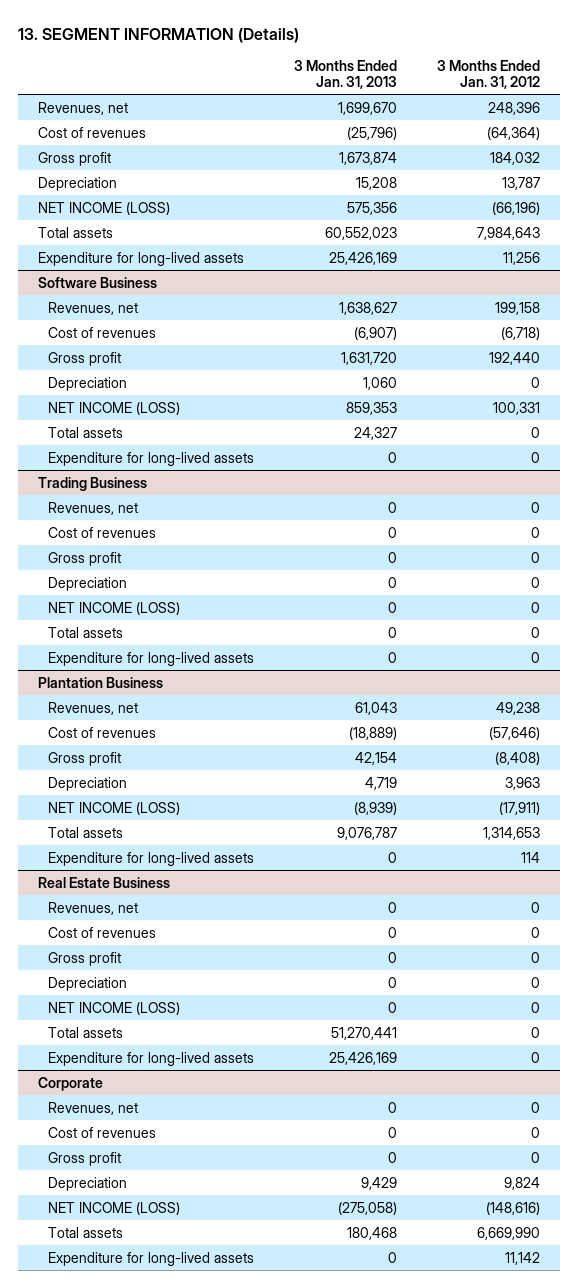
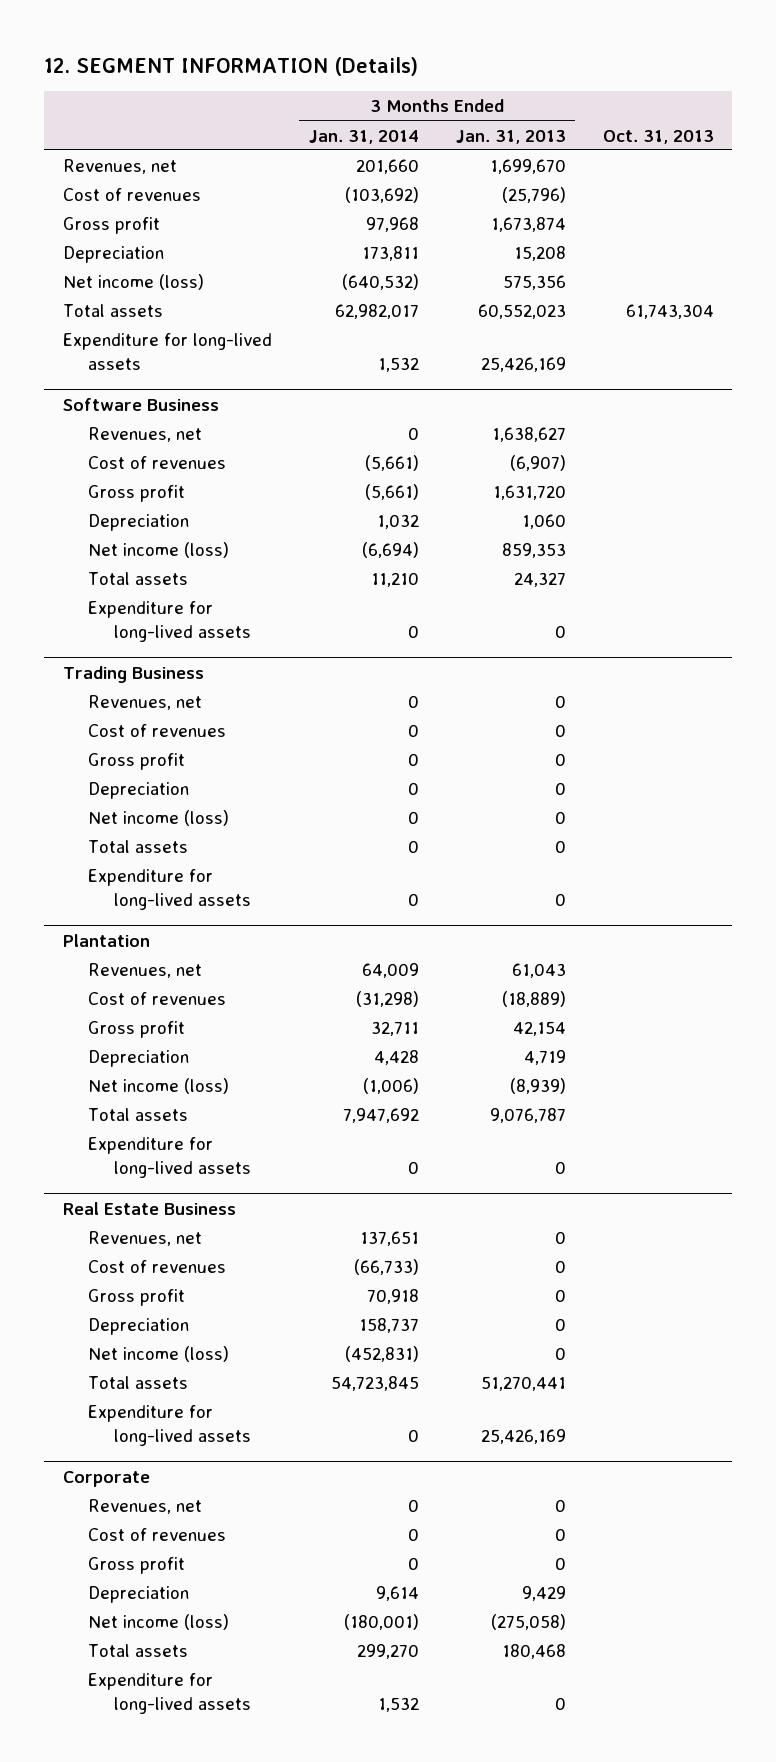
- 13. SEGMENT INFORMATION (Details)
+ 12. SEGMENT INFORMATION (Details)
- | 3 Months Ended Jan. 31, 2013 | 3 Months Ended Jan. 31, 2012
+ | 3 Months Ended Jan. 31, 2014 | 3 Months Ended Jan. 31, 2013 | Oct. 31, 2013
- NET INCOME (LOSS) | 575,356 | (66,196)
+ Net income (loss) | (640,532) | 575,356 |
@ Software Business
- NET INCOME (LOSS) | 859,353 | 100,331
+ Net income (loss) | (6,694) | 859,353 |
@ Trading Business
- NET INCOME (LOSS) | 0 | 0
+ Net income (loss) | 0 | 0 |
- Plantation Business
+ Plantation
- NET INCOME (LOSS) | (8,939) | (17,911)
+ Net income (loss) | (1,006) | (8,939) |
@ Real Estate Business
- NET INCOME (LOSS) | 0 | 0
+ Net income (loss) | (452,831) | 0 |
@ Corporate
- NET INCOME (LOSS) | (275,058) | (148,616)
+ Net income (loss) | (180,001) | (275,058) |

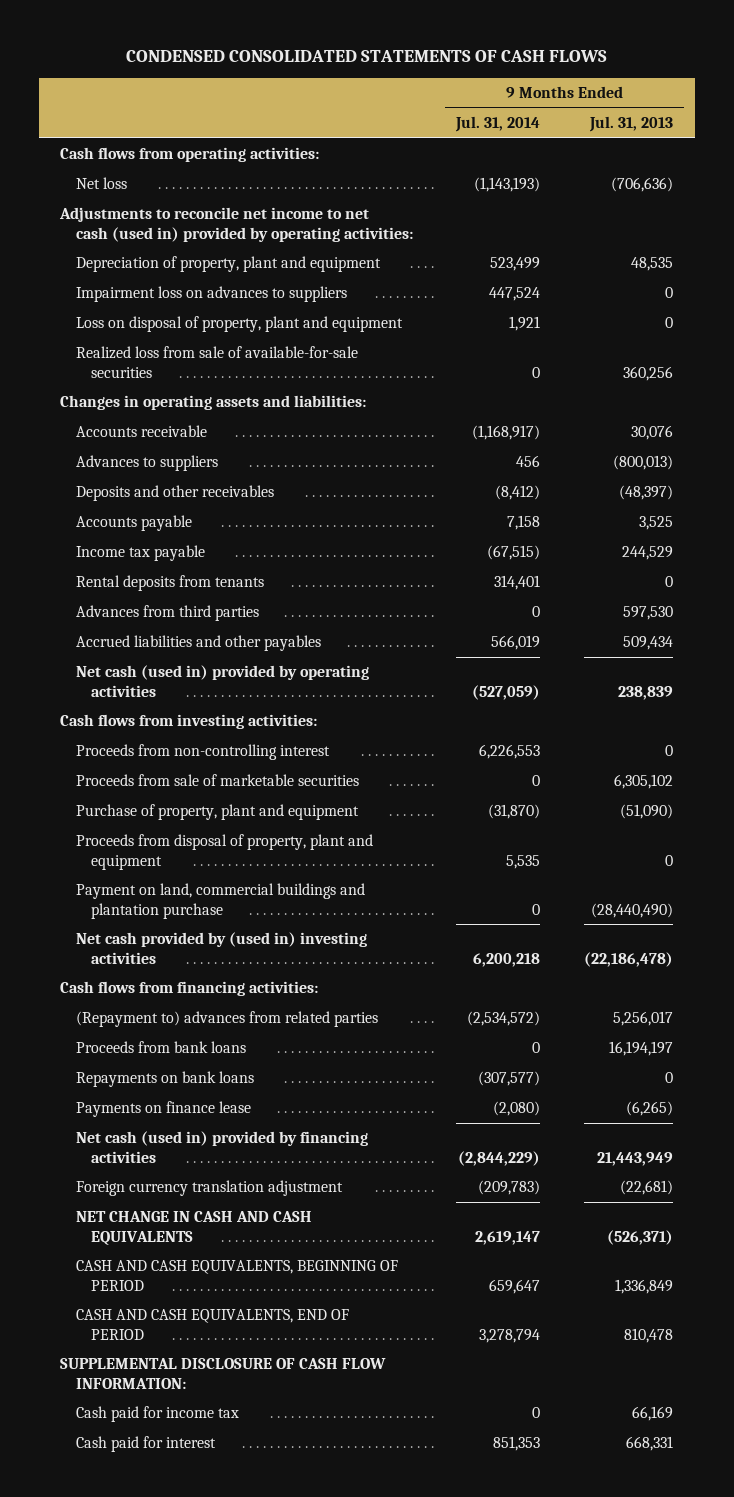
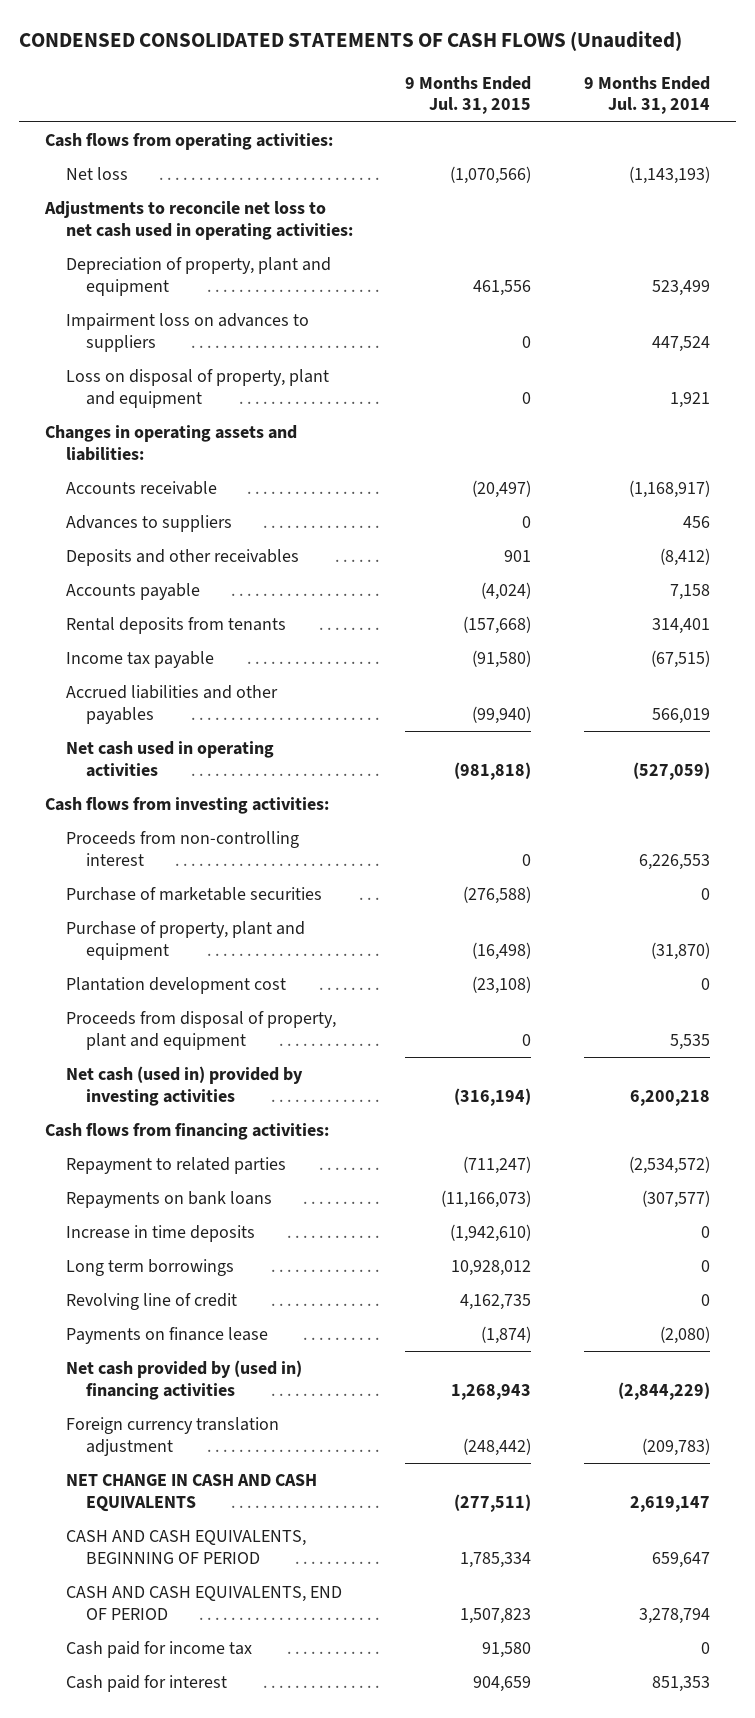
- CONDENSED CONSOLIDATED STATEMENTS OF CASH FLOWS
+ CONDENSED CONSOLIDATED STATEMENTS OF CASH FLOWS (Unaudited)
- | 9 Months Ended Jul. 31, 2014 | 9 Months Ended Jul. 31, 2013
+ | 9 Months Ended Jul. 31, 2015 | 9 Months Ended Jul. 31, 2014
- Adjustments to reconcile net income to net cash (used in) provided by operating activities:
+ Adjustments to reconcile net loss to net cash used in operating activities:
- Realized loss from sale of available-for-sale securities | 0 | 360,256
- Advances from third parties | 0 | 597,530
moved down: Income tax payable | (91,580) | (67,515)
- Net cash (used in) provided by operating activities | (527,059) | 238,839
+ Net cash used in operating activities | (981,818) | (527,059)
- Proceeds from sale of marketable securities | 0 | 6,305,102
+ Purchase of marketable securities | (276,588) | 0
+ Plantation development cost | (23,108) | 0
- Payment on land, commercial buildings and plantation purchase | 0 | (28,440,490)
- Net cash provided by (used in) investing activities | 6,200,218 | (22,186,478)
+ Net cash (used in) provided by investing activities | (316,194) | 6,200,218
- (Repayment to) advances from related parties | (2,534,572) | 5,256,017
- Proceeds from bank loans | 0 | 16,194,197
+ Repayment to related parties | (711,247) | (2,534,572)
+ Increase in time deposits | (1,942,610) | 0
+ Long term borrowings | 10,928,012 | 0
+ Revolving line of credit | 4,162,735 | 0
- Net cash (used in) provided by financing activities | (2,844,229) | 21,443,949
+ Net cash provided by (used in) financing activities | 1,268,943 | (2,844,229)
- SUPPLEMENTAL DISCLOSURE OF CASH FLOW INFORMATION:

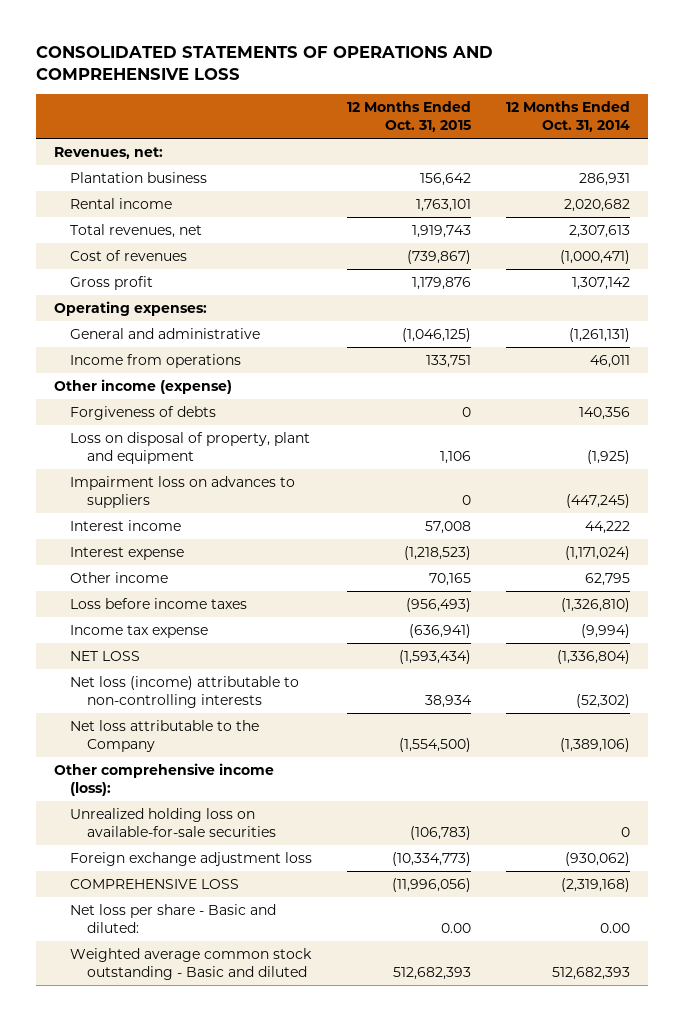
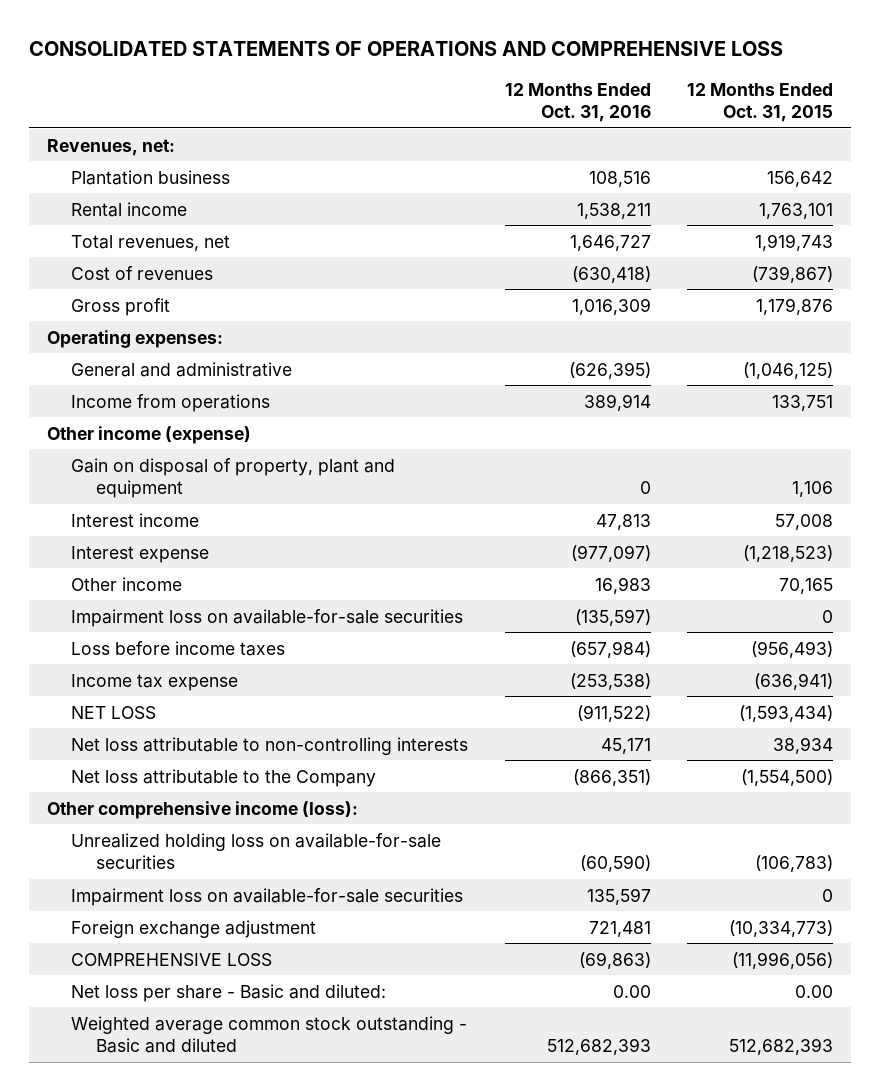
- | 12 Months Ended Oct. 31, 2015 | 12 Months Ended Oct. 31, 2014
+ | 12 Months Ended Oct. 31, 2016 | 12 Months Ended Oct. 31, 2015
- Forgiveness of debts | 0 | 140,356
- Loss on disposal of property, plant and equipment | 1,106 | (1,925)
- Impairment loss on advances to suppliers | 0 | (447,245)
+ Gain on disposal of property, plant and equipment | 0 | 1,106
+ Impairment loss on available-for-sale securities | (135,597) | 0
- Net loss (income) attributable to non-controlling interests | 38,934 | (52,302)
+ Net loss attributable to non-controlling interests | 45,171 | 38,934
- Foreign exchange adjustment loss | (10,334,773) | (930,062)
+ Impairment loss on available-for-sale securities | 135,597 | 0
+ Foreign exchange adjustment | 721,481 | (10,334,773)

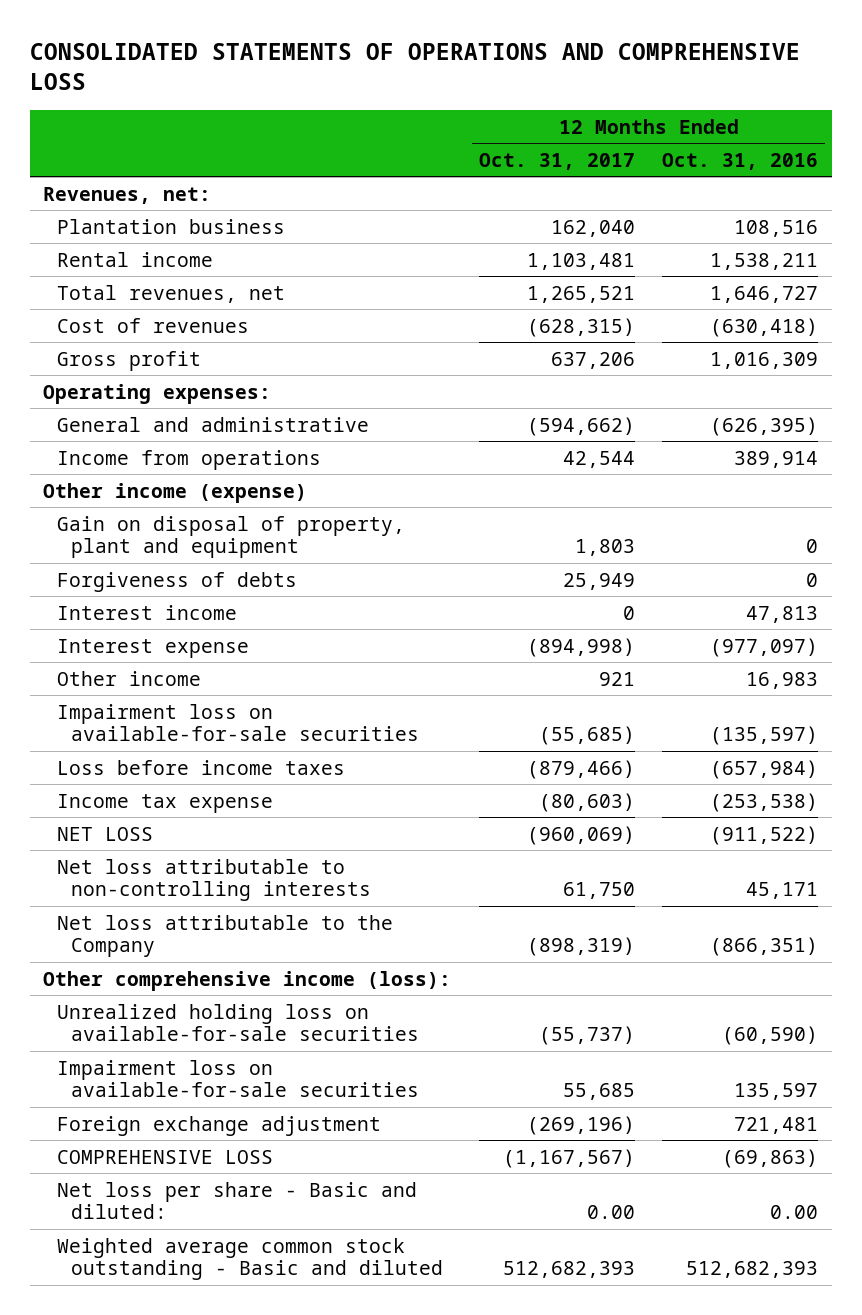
- | 12 Months Ended Oct. 31, 2016 | 12 Months Ended Oct. 31, 2015
+ | 12 Months Ended Oct. 31, 2017 | 12 Months Ended Oct. 31, 2016
+ Forgiveness of debts | 25,949 | 0

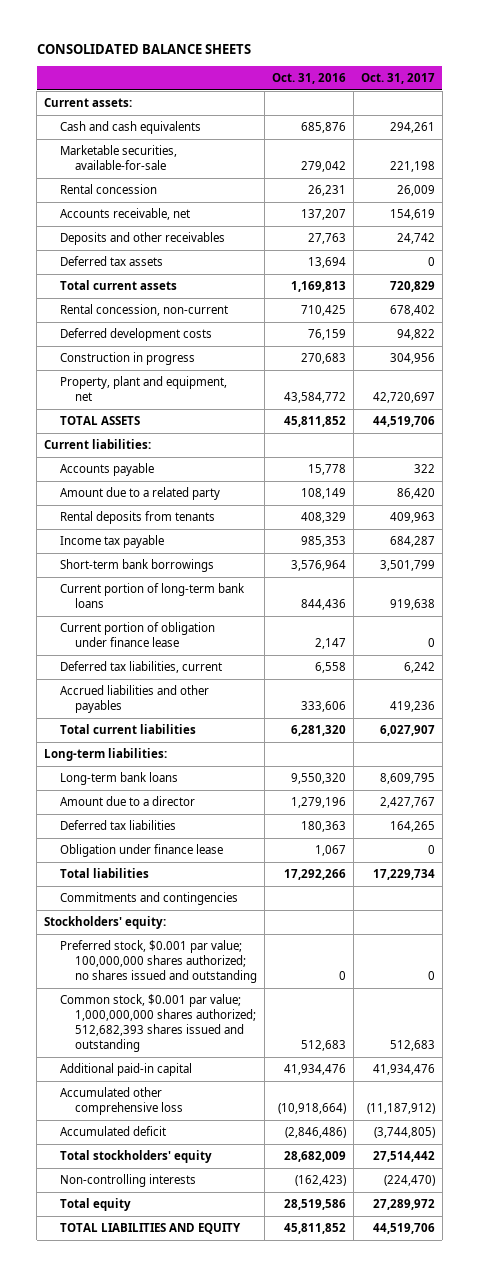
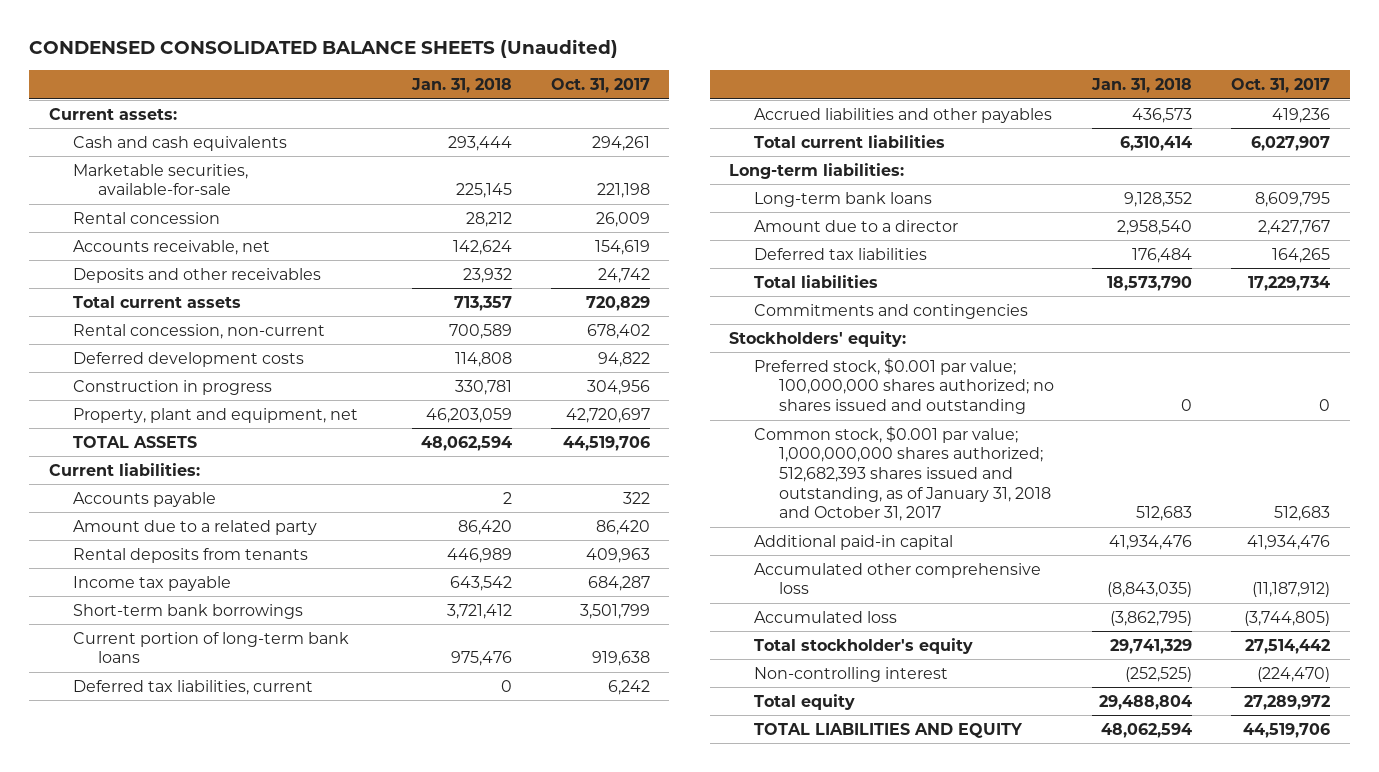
- CONSOLIDATED BALANCE SHEETS
+ CONDENSED CONSOLIDATED BALANCE SHEETS (Unaudited)
- | Oct. 31, 2016 | Oct. 31, 2017
+ | Jan. 31, 2018 | Oct. 31, 2017
- Deferred tax assets | 13,694 | 0
- Current portion of obligation under finance lease | 2,147 | 0
- Obligation under finance lease | 1,067 | 0
- Common stock, $0.001 par value; 1,000,000,000 shares authorized; 512,682,393 shares issued and outstanding | 512,683 | 512,683
+ Common stock, $0.001 par value; 1,000,000,000 shares authorized; 512,682,393 shares issued and outstanding, as of January 31, 2018 and October 31, 2017 | 512,683 | 512,683
- Accumulated deficit | (2,846,486) | (3,744,805)
- Total stockholders' equity | 28,682,009 | 27,514,442
- Non-controlling interests | (162,423) | (224,470)
+ Accumulated loss | (3,862,795) | (3,744,805)
+ Total stockholder's equity | 29,741,329 | 27,514,442
+ Non-controlling interest | (252,525) | (224,470)

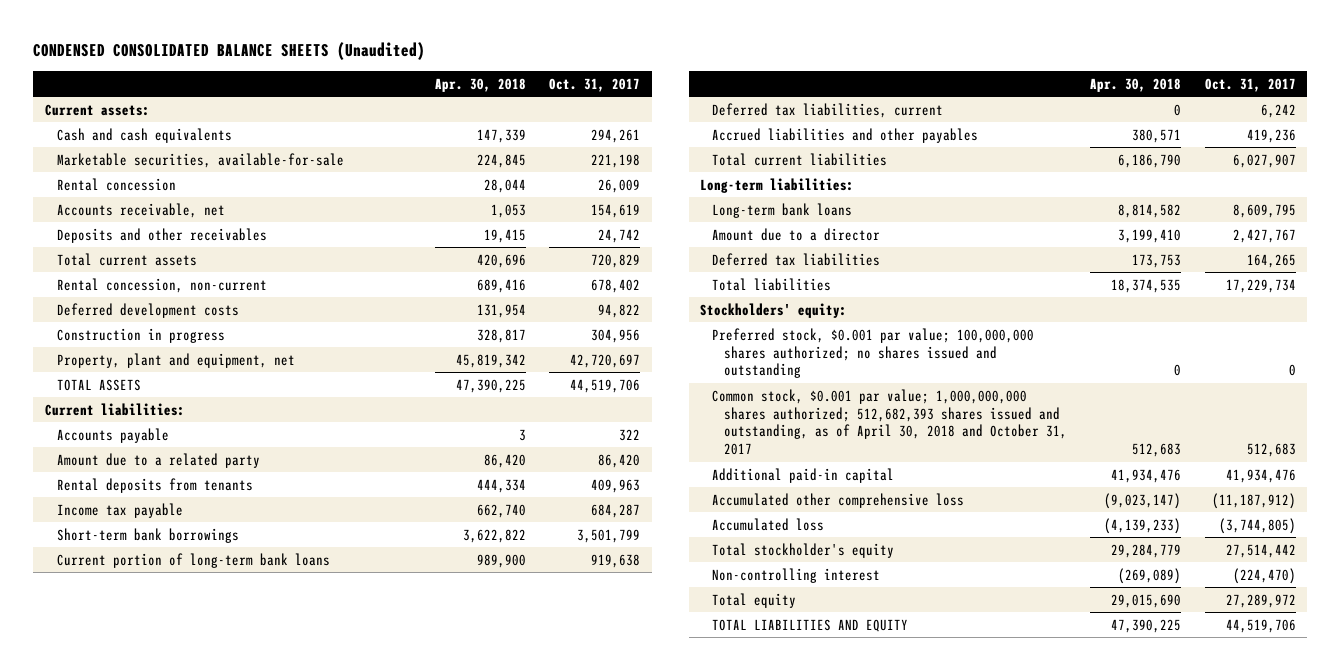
- | Jan. 31, 2018 | Oct. 31, 2017
+ | Apr. 30, 2018 | Oct. 31, 2017
- Commitments and contingencies
- Common stock, $0.001 par value; 1,000,000,000 shares authorized; 512,682,393 shares issued and outstanding, as of January 31, 2018 and October 31, 2017 | 512,683 | 512,683
+ Common stock, $0.001 par value; 1,000,000,000 shares authorized; 512,682,393 shares issued and outstanding, as of April 30, 2018 and October 31, 2017 | 512,683 | 512,683

